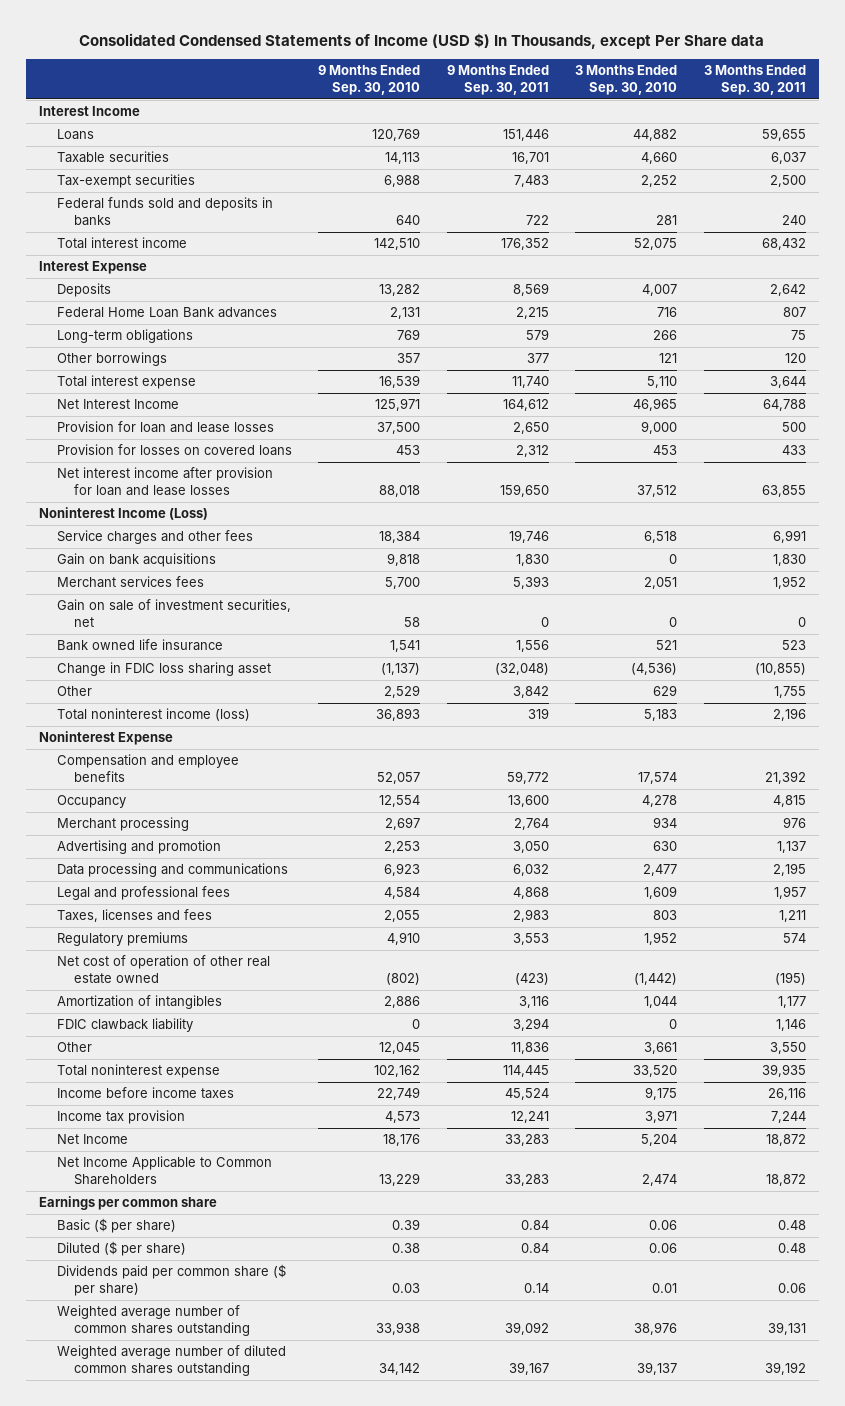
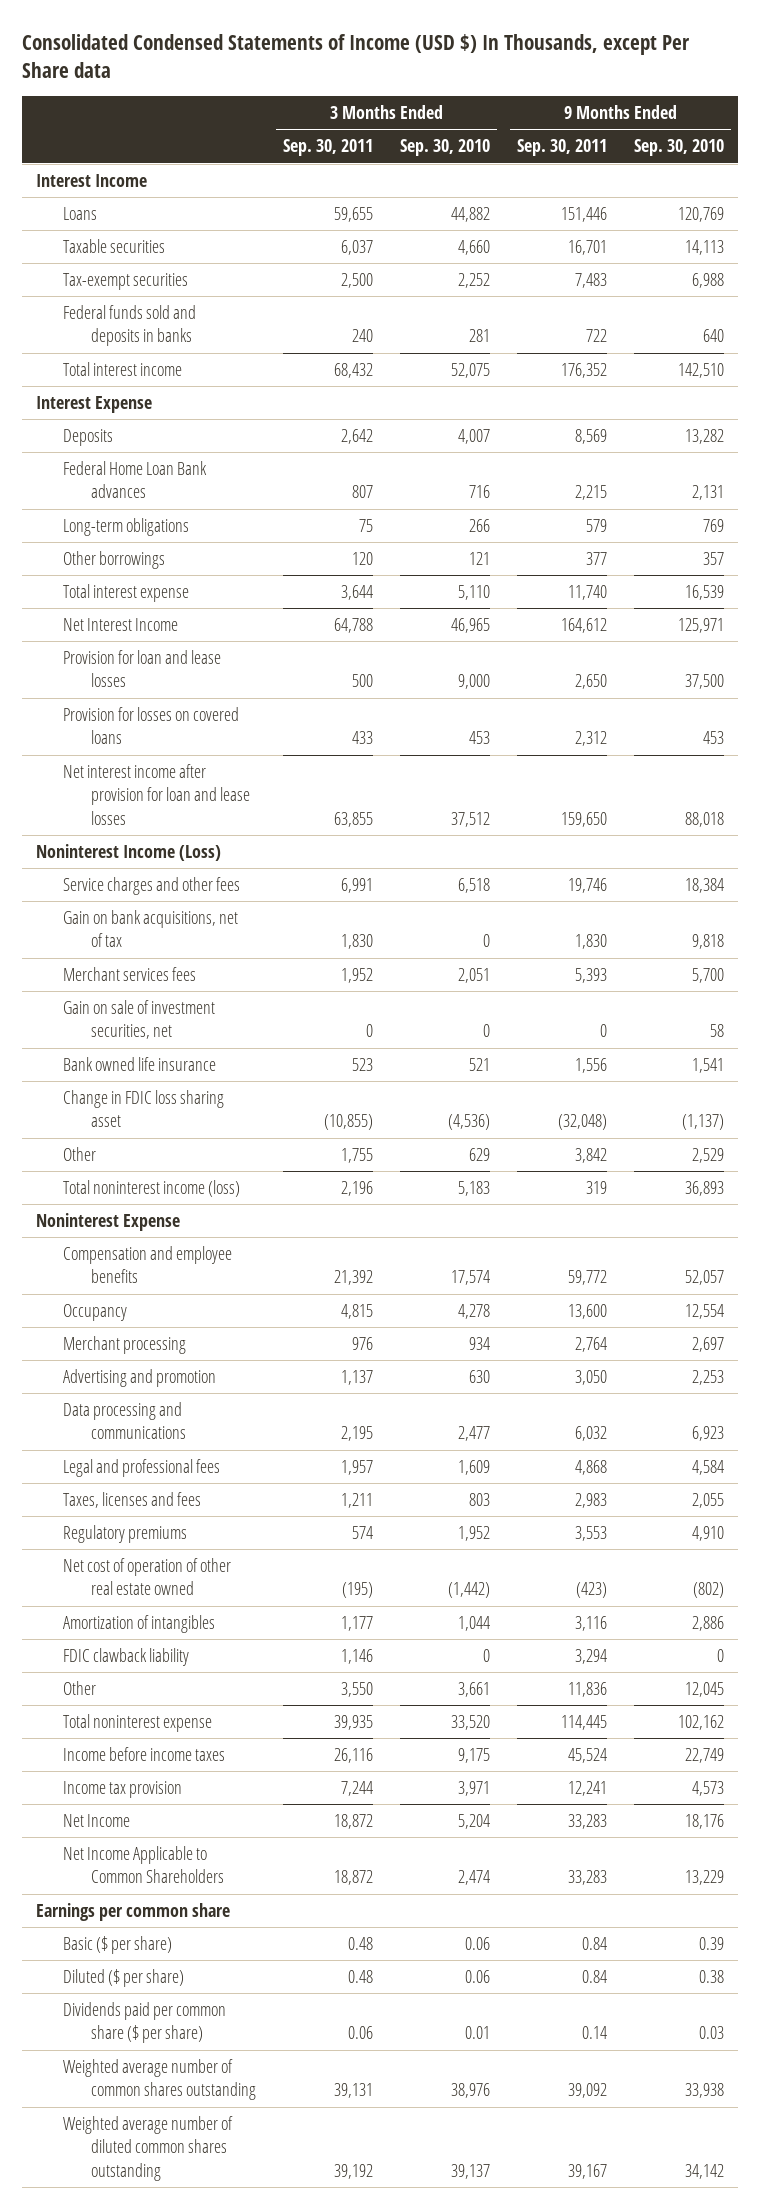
- | 9 Months Ended Sep. 30, 2010 | 9 Months Ended Sep. 30, 2011 | 3 Months Ended Sep. 30, 2010 | 3 Months Ended Sep. 30, 2011
+ | 3 Months Ended Sep. 30, 2011 | 3 Months Ended Sep. 30, 2010 | 9 Months Ended Sep. 30, 2011 | 9 Months Ended Sep. 30, 2010
- Gain on bank acquisitions | 9,818 | 1,830 | 0 | 1,830
+ Gain on bank acquisitions, net of tax | 1,830 | 0 | 1,830 | 9,818

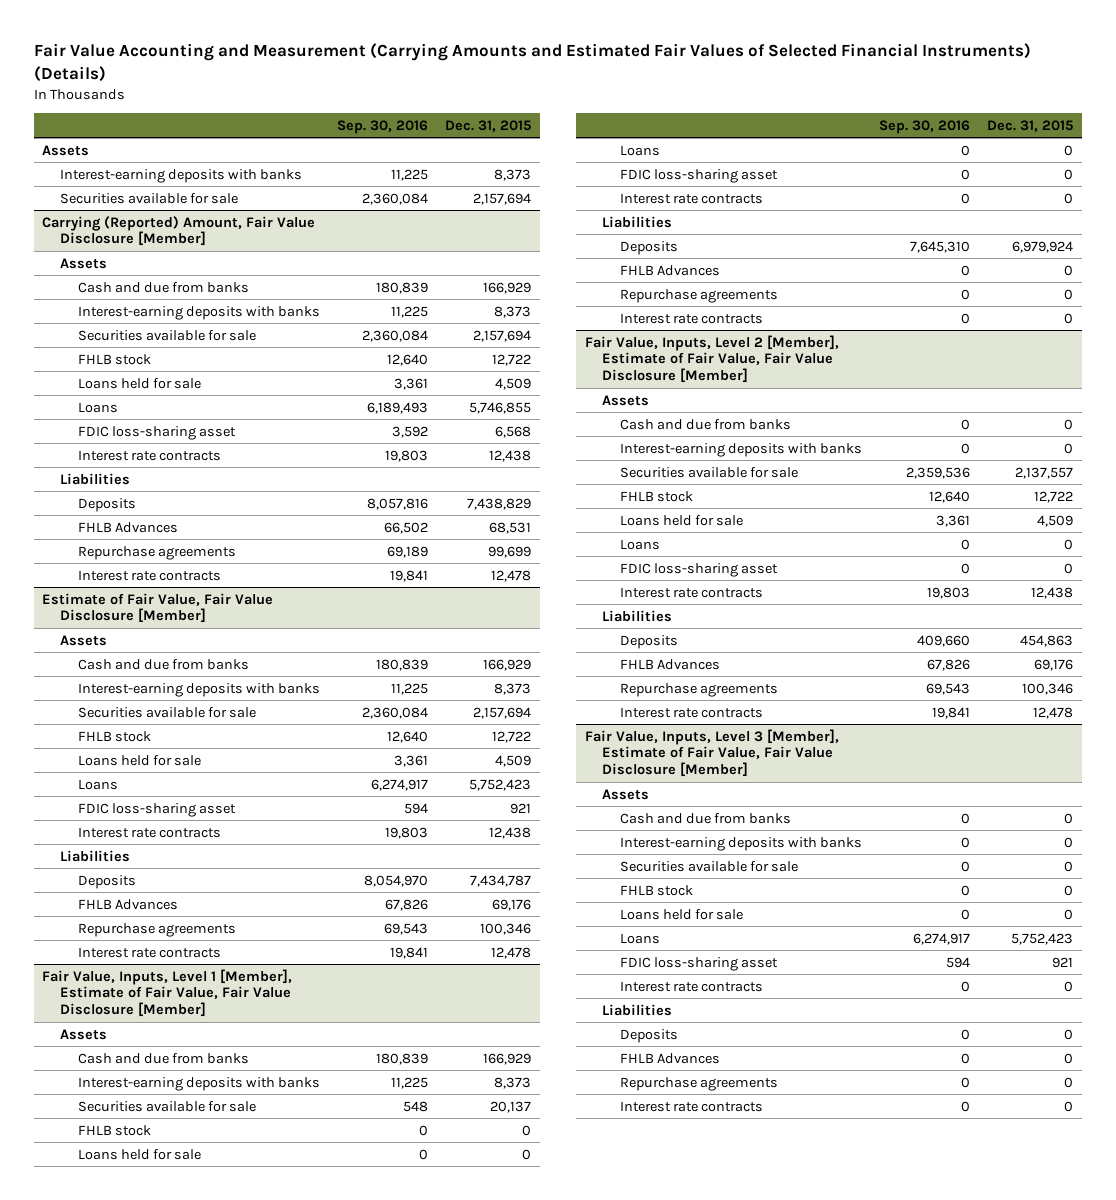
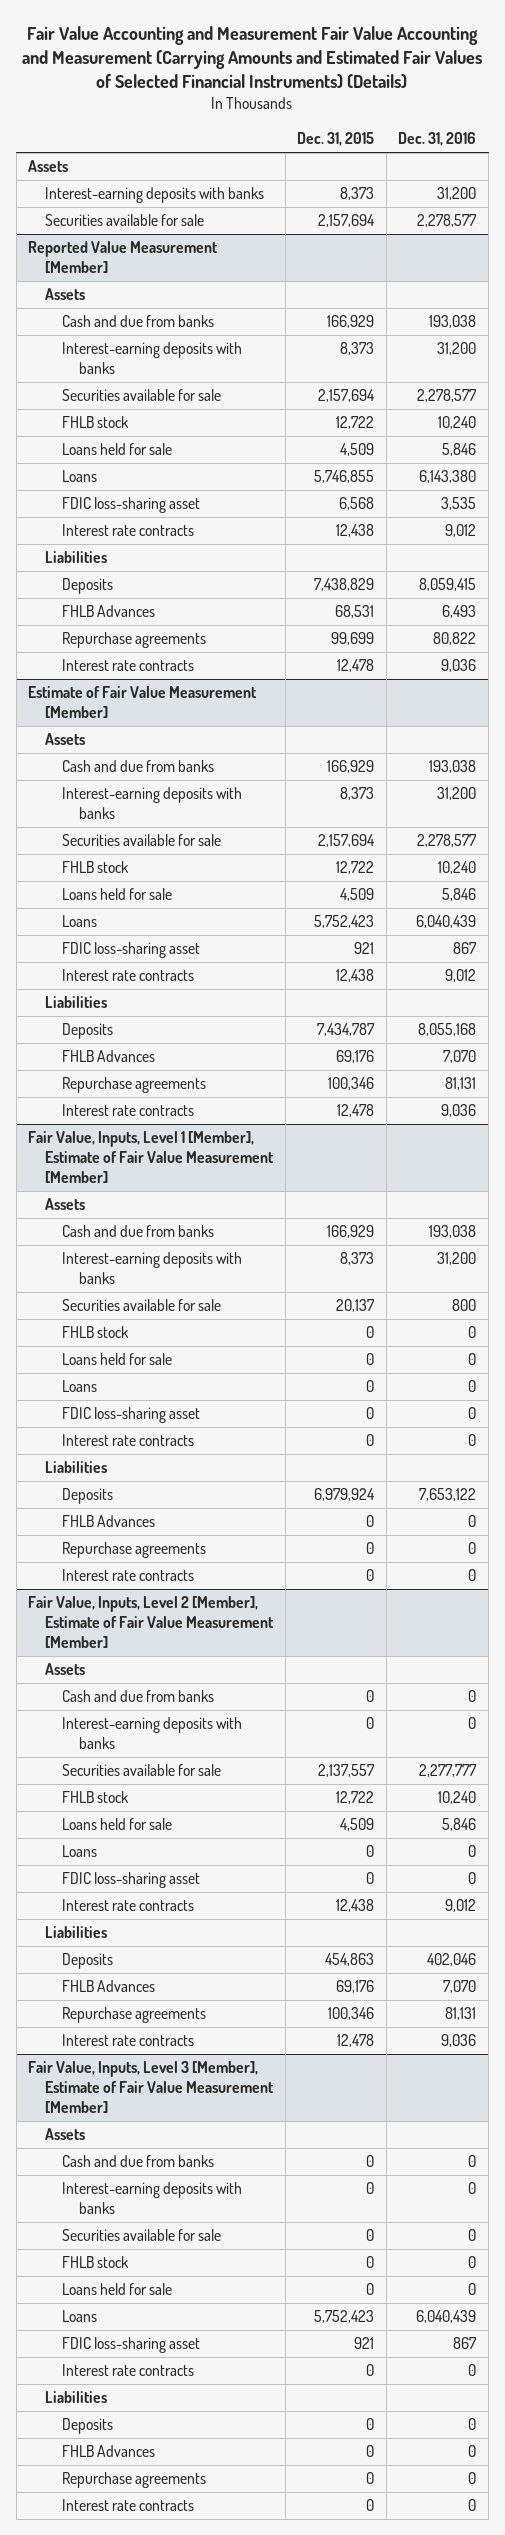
- Fair Value Accounting and Measurement (Carrying Amounts and Estimated Fair Values of Selected Financial Instruments) (Details)
+ Fair Value Accounting and Measurement Fair Value Accounting and Measurement (Carrying Amounts and Estimated Fair Values of Selected Financial Instruments) (Details)
- | Sep. 30, 2016 | Dec. 31, 2015
+ | Dec. 31, 2015 | Dec. 31, 2016
- Carrying (Reported) Amount, Fair Value Disclosure [Member]
+ Reported Value Measurement [Member]
- Estimate of Fair Value, Fair Value Disclosure [Member]
+ Estimate of Fair Value Measurement [Member]
- Fair Value, Inputs, Level 1 [Member], Estimate of Fair Value, Fair Value Disclosure [Member]
+ Fair Value, Inputs, Level 1 [Member], Estimate of Fair Value Measurement [Member]
- Fair Value, Inputs, Level 2 [Member], Estimate of Fair Value, Fair Value Disclosure [Member]
+ Fair Value, Inputs, Level 2 [Member], Estimate of Fair Value Measurement [Member]
- Fair Value, Inputs, Level 3 [Member], Estimate of Fair Value, Fair Value Disclosure [Member]
+ Fair Value, Inputs, Level 3 [Member], Estimate of Fair Value Measurement [Member]

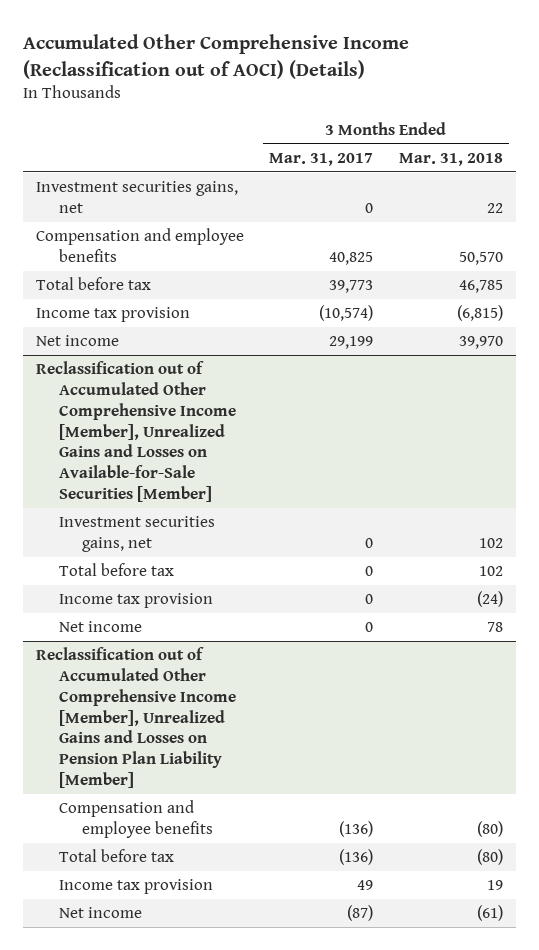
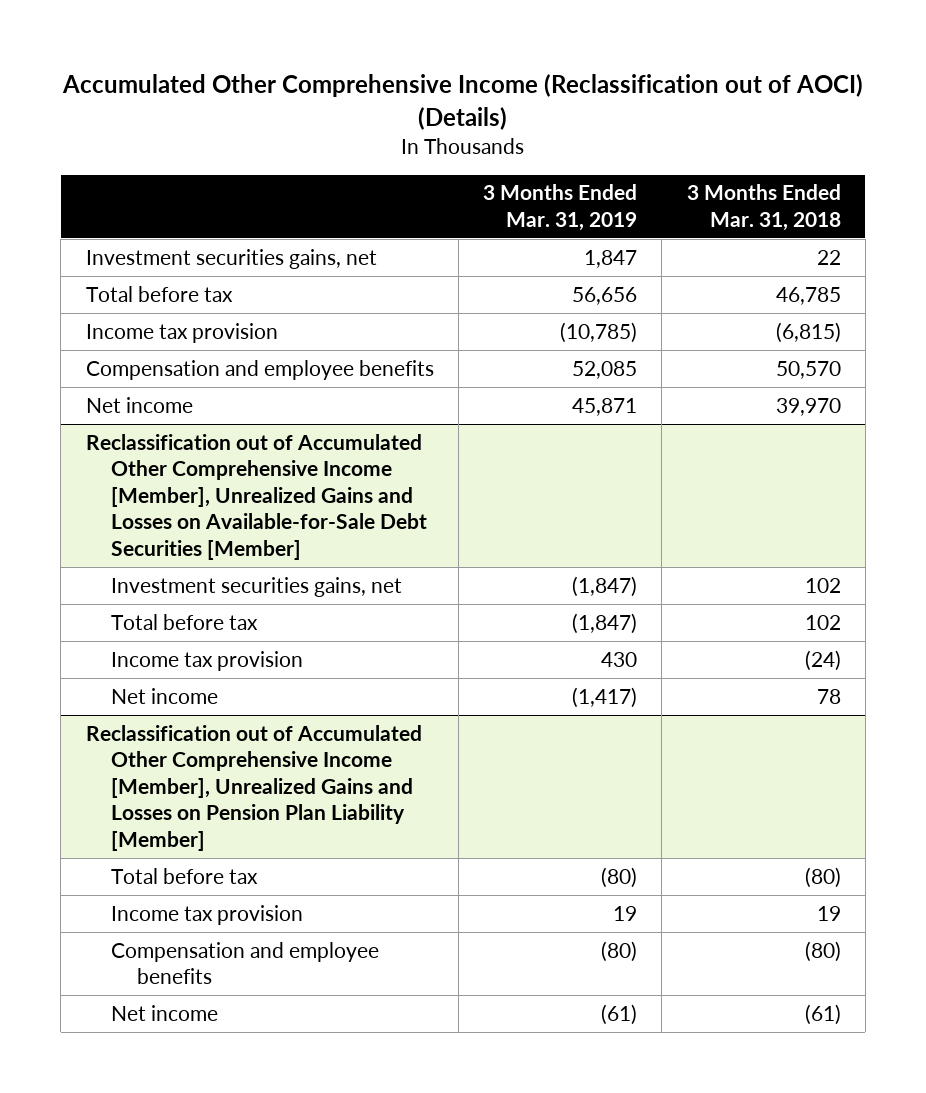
- | 3 Months Ended Mar. 31, 2017 | 3 Months Ended Mar. 31, 2018
+ | 3 Months Ended Mar. 31, 2019 | 3 Months Ended Mar. 31, 2018
moved down: Compensation and employee benefits | 52,085 | 50,570
- Reclassification out of Accumulated Other Comprehensive Income [Member], Unrealized Gains and Losses on Available-for-Sale Securities [Member]
+ Reclassification out of Accumulated Other Comprehensive Income [Member], Unrealized Gains and Losses on Available-for-Sale Debt Securities [Member]
@ Reclassification out of Accumulated Other Comprehensive Income [Member], Unrealized Gains and Losses on Pension Plan Liability [Member]
moved down: Compensation and employee benefits | (80) | (80)

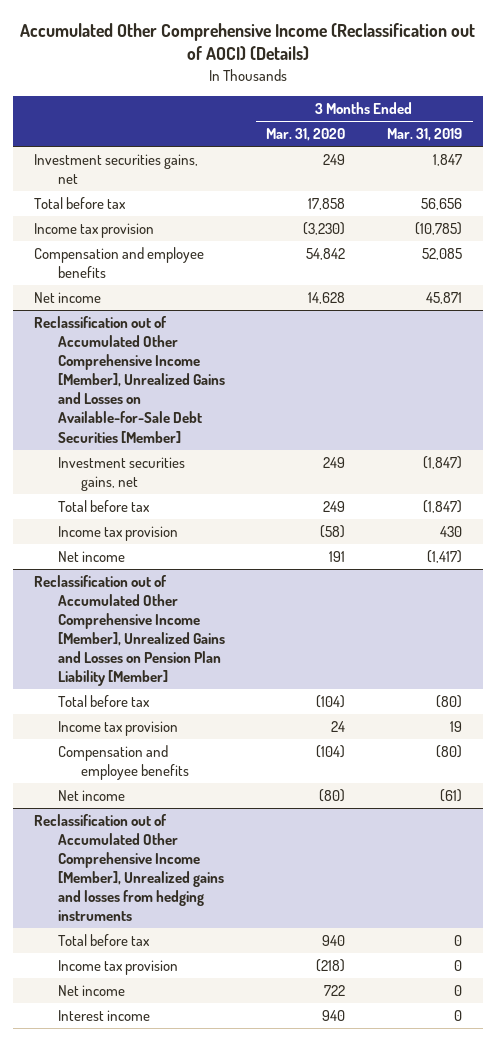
- | 3 Months Ended Mar. 31, 2019 | 3 Months Ended Mar. 31, 2018
+ | 3 Months Ended Mar. 31, 2020 | 3 Months Ended Mar. 31, 2019
+ Reclassification out of Accumulated Other Comprehensive Income [Member], Unrealized gains and losses from hedging instruments
+ Total before tax | 940 | 0
+ Income tax provision | (218) | 0
+ Net income | 722 | 0
+ Interest income | 940 | 0

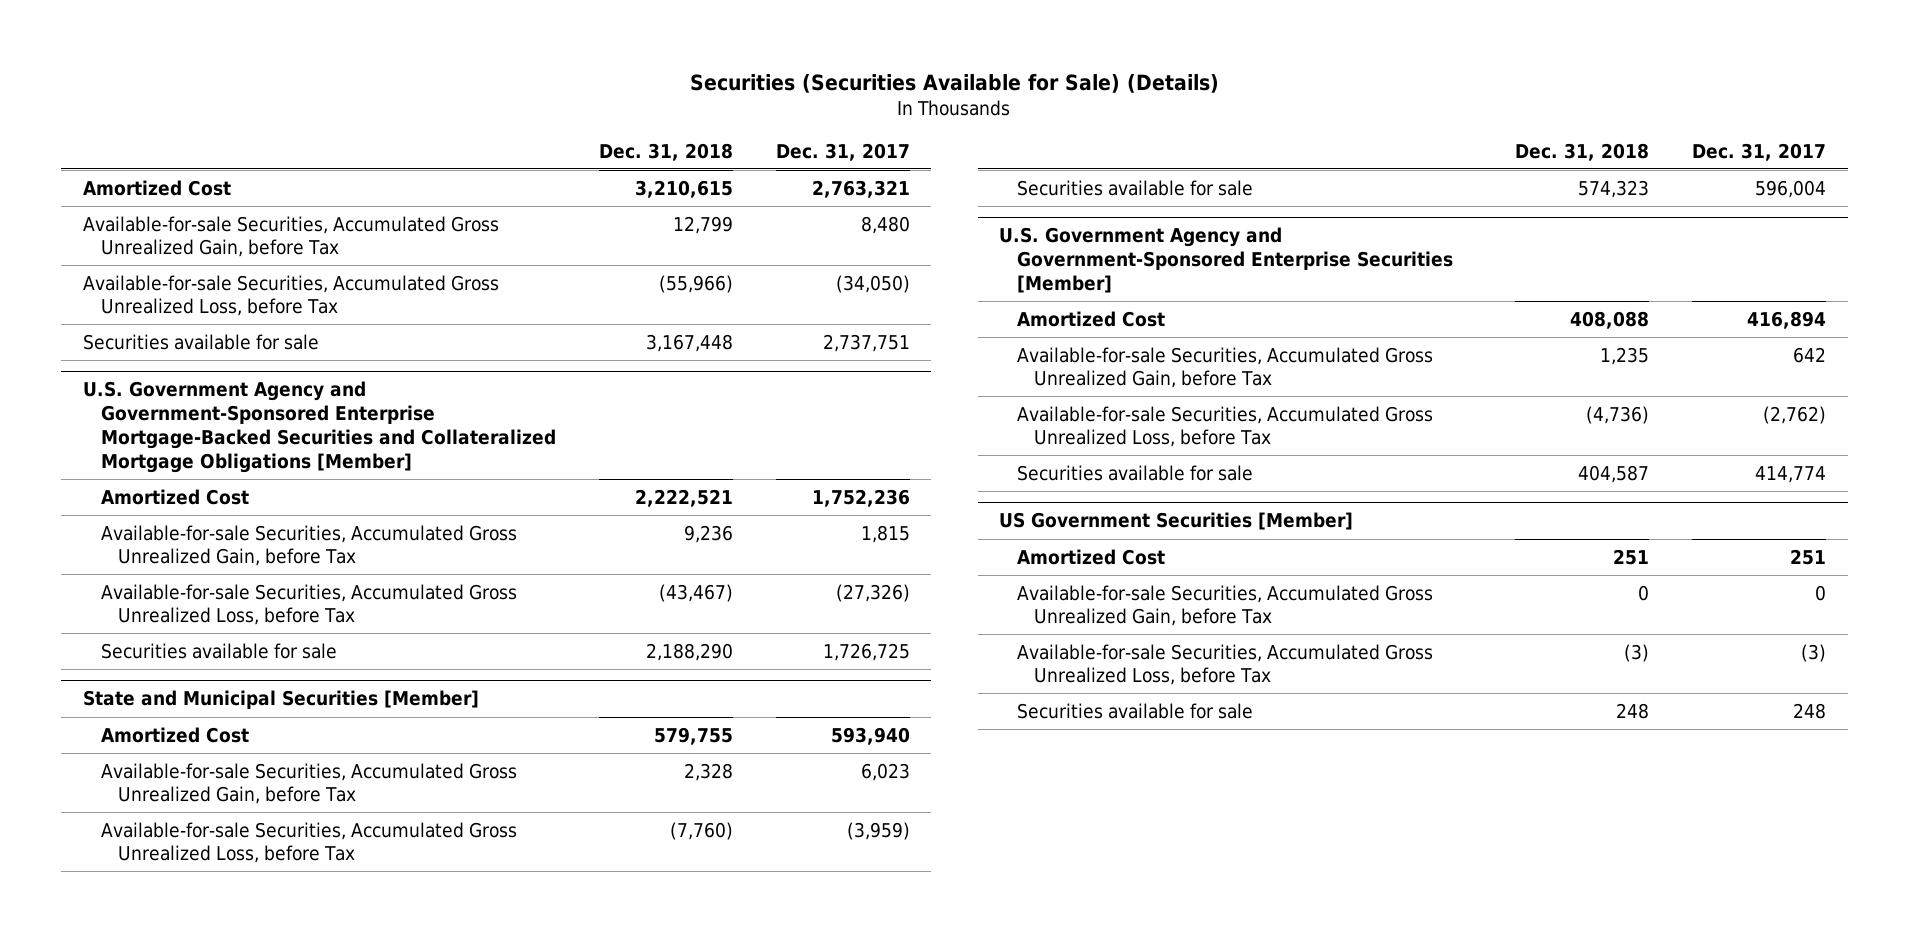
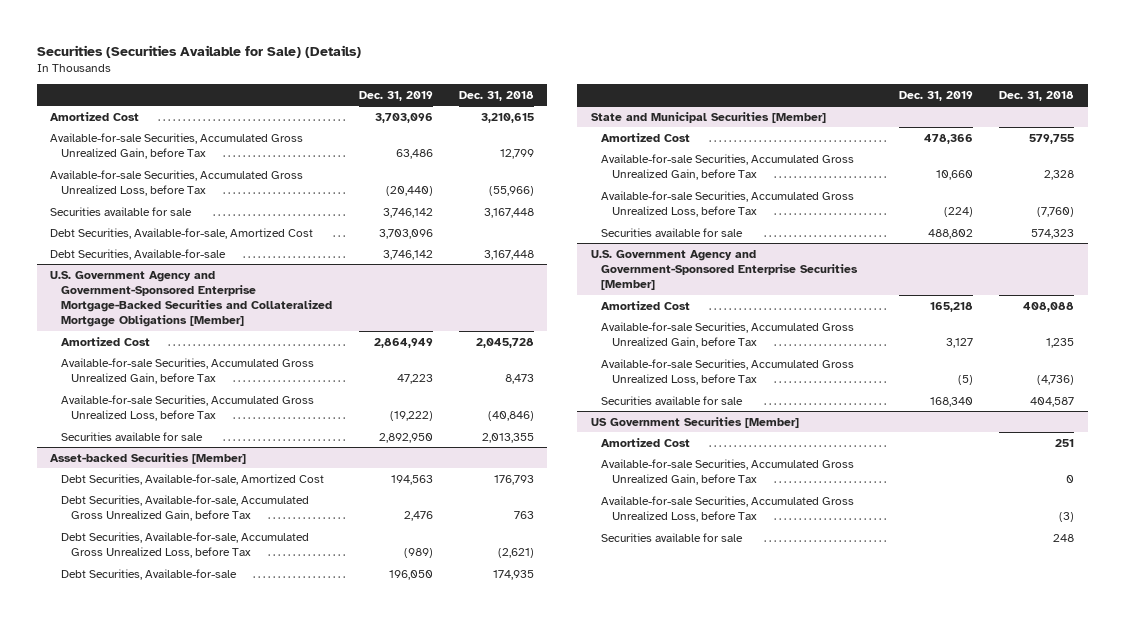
- | Dec. 31, 2018 | Dec. 31, 2017
+ | Dec. 31, 2019 | Dec. 31, 2018
+ Debt Securities, Available-for-sale, Amortized Cost | 3,703,096 |
+ Debt Securities, Available-for-sale | 3,746,142 | 3,167,448
@ U.S. Government Agency and Government-Sponsored Enterprise Mortgage-Backed Securities and Collateralized Mortgage Obligations [Member]
- Amortized Cost | 2,222,521 | 1,752,236
- Available-for-sale Securities, Accumulated Gross Unrealized Gain, before Tax | 9,236 | 1,815
- Available-for-sale Securities, Accumulated Gross Unrealized Loss, before Tax | (43,467) | (27,326)
- Securities available for sale | 2,188,290 | 1,726,725
+ Amortized Cost | 2,864,949 | 2,045,728
+ Available-for-sale Securities, Accumulated Gross Unrealized Gain, before Tax | 47,223 | 8,473
+ Available-for-sale Securities, Accumulated Gross Unrealized Loss, before Tax | (19,222) | (40,846)
+ Securities available for sale | 2,892,950 | 2,013,355
+ Asset-backed Securities [Member]
+ Debt Securities, Available-for-sale, Amortized Cost | 194,563 | 176,793
+ Debt Securities, Available-for-sale, Accumulated Gross Unrealized Gain, before Tax | 2,476 | 763
+ Debt Securities, Available-for-sale, Accumulated Gross Unrealized Loss, before Tax | (989) | (2,621)
+ Debt Securities, Available-for-sale | 196,050 | 174,935

